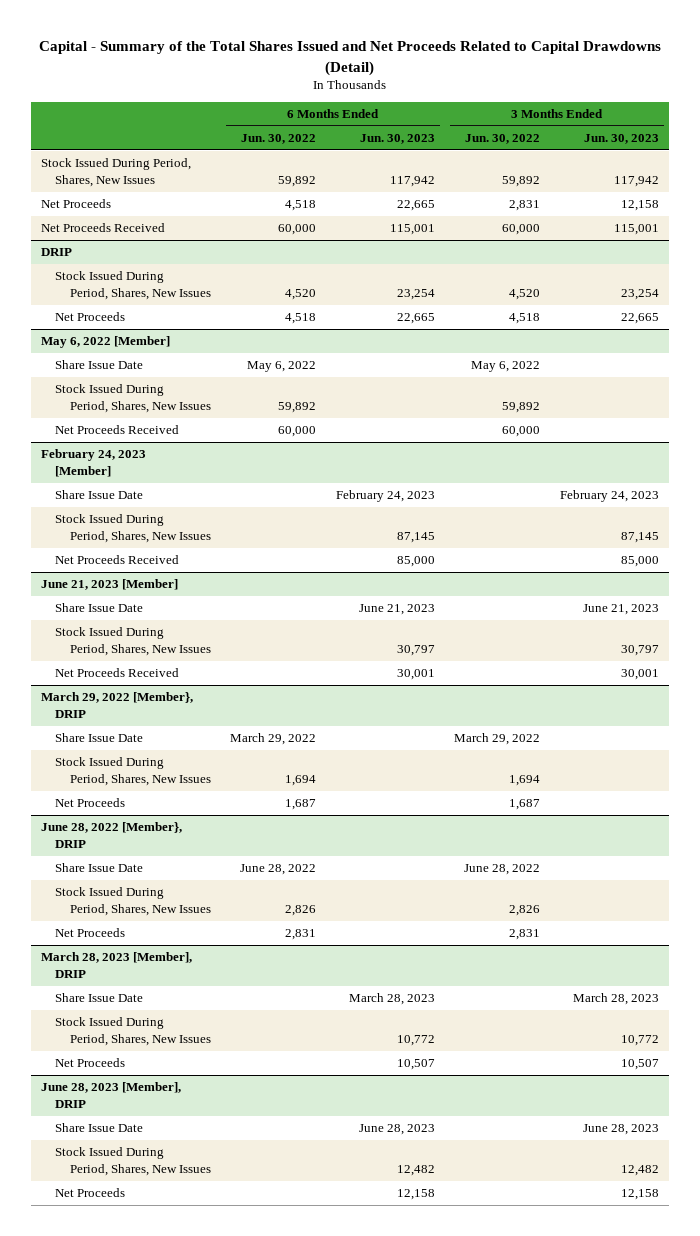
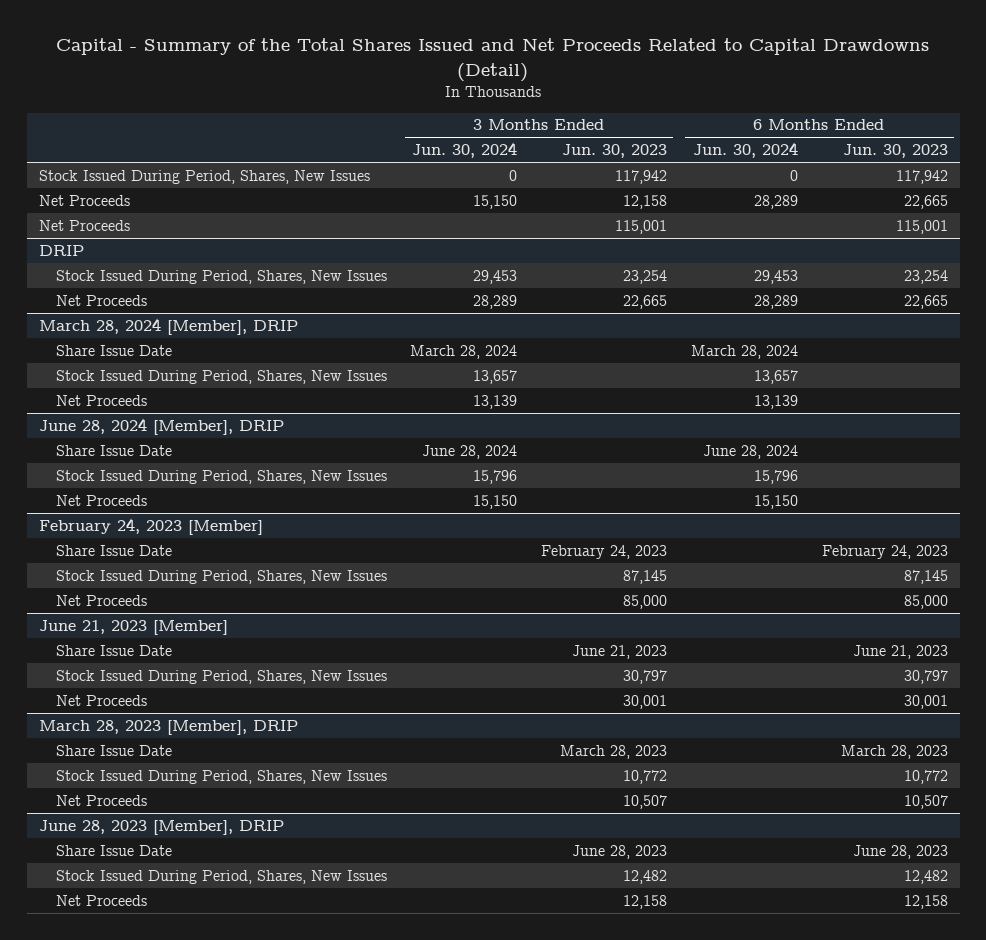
- | 6 Months Ended Jun. 30, 2022 | 6 Months Ended Jun. 30, 2023 | 3 Months Ended Jun. 30, 2022 | 3 Months Ended Jun. 30, 2023
+ | 3 Months Ended Jun. 30, 2024 | 3 Months Ended Jun. 30, 2023 | 6 Months Ended Jun. 30, 2024 | 6 Months Ended Jun. 30, 2023
- Net Proceeds Received | 60,000 | 115,001 | 60,000 | 115,001
+ Net Proceeds | | 115,001 | | 115,001
- May 6, 2022 [Member]
+ March 28, 2024 [Member], DRIP
- Net Proceeds Received | 60,000 | | 60,000 |
+ Net Proceeds | 13,139 | | 13,139 |
+ June 28, 2024 [Member], DRIP
+ Share Issue Date | June 28, 2024 | | June 28, 2024 |
+ Stock Issued During Period, Shares, New Issues | 15,796 | | 15,796 |
+ Net Proceeds | 15,150 | | 15,150 |
@ February 24, 2023 [Member]
- Net Proceeds Received | | 85,000 | | 85,000
+ Net Proceeds | | 85,000 | | 85,000
@ June 21, 2023 [Member]
- Net Proceeds Received | | 30,001 | | 30,001
- March 29, 2022 [Member}, DRIP
- Share Issue Date | March 29, 2022 | | March 29, 2022 |
- Stock Issued During Period, Shares, New Issues | 1,694 | | 1,694 |
- Net Proceeds | 1,687 | | 1,687 |
- June 28, 2022 [Member}, DRIP
- Share Issue Date | June 28, 2022 | | June 28, 2022 |
- Stock Issued During Period, Shares, New Issues | 2,826 | | 2,826 |
- Net Proceeds | 2,831 | | 2,831 |
@ June 21, 2023 [Member]
+ Net Proceeds | | 30,001 | | 30,001

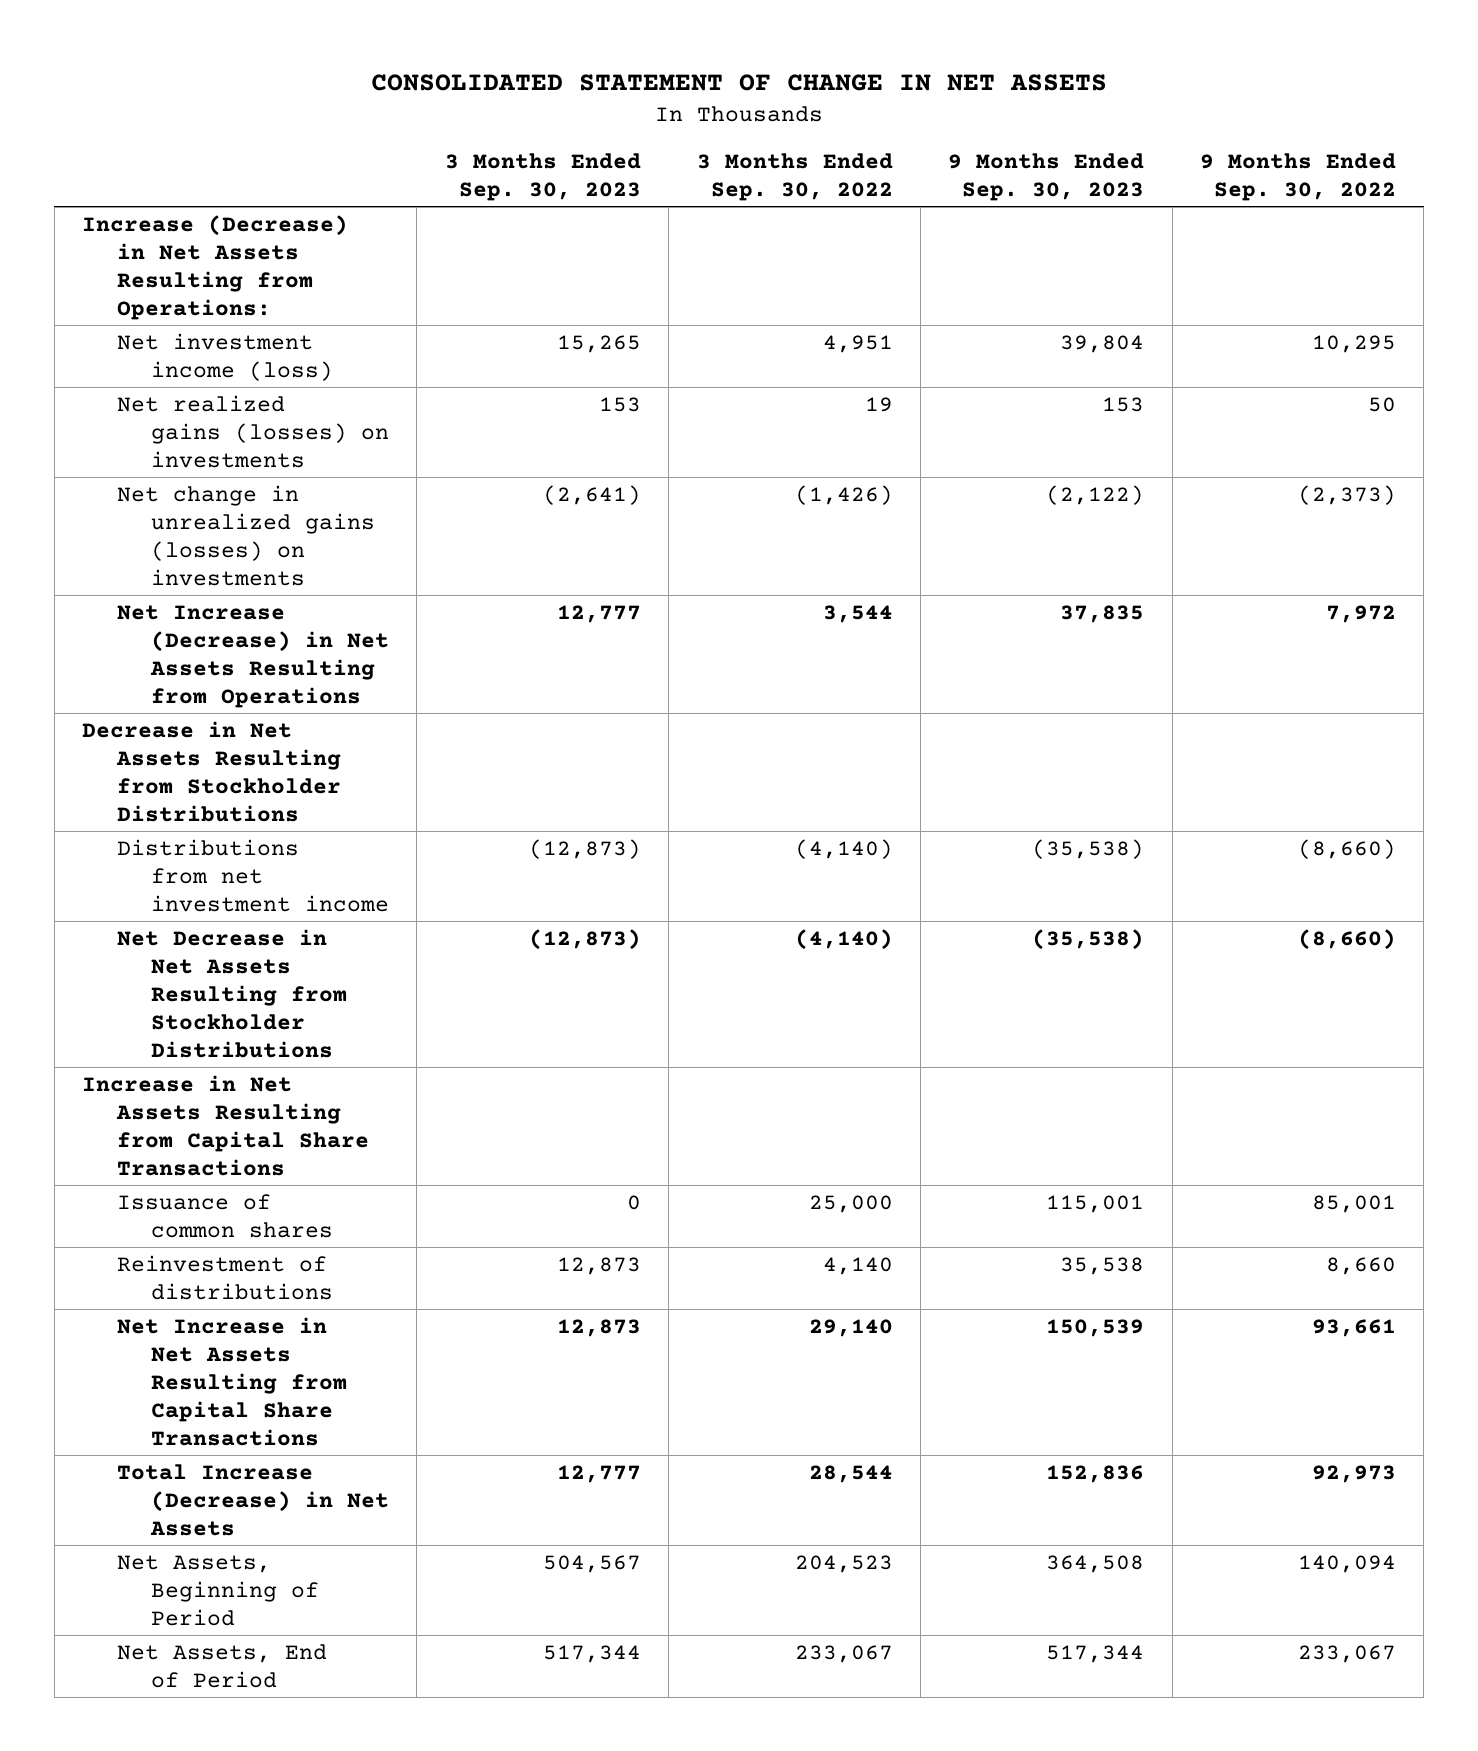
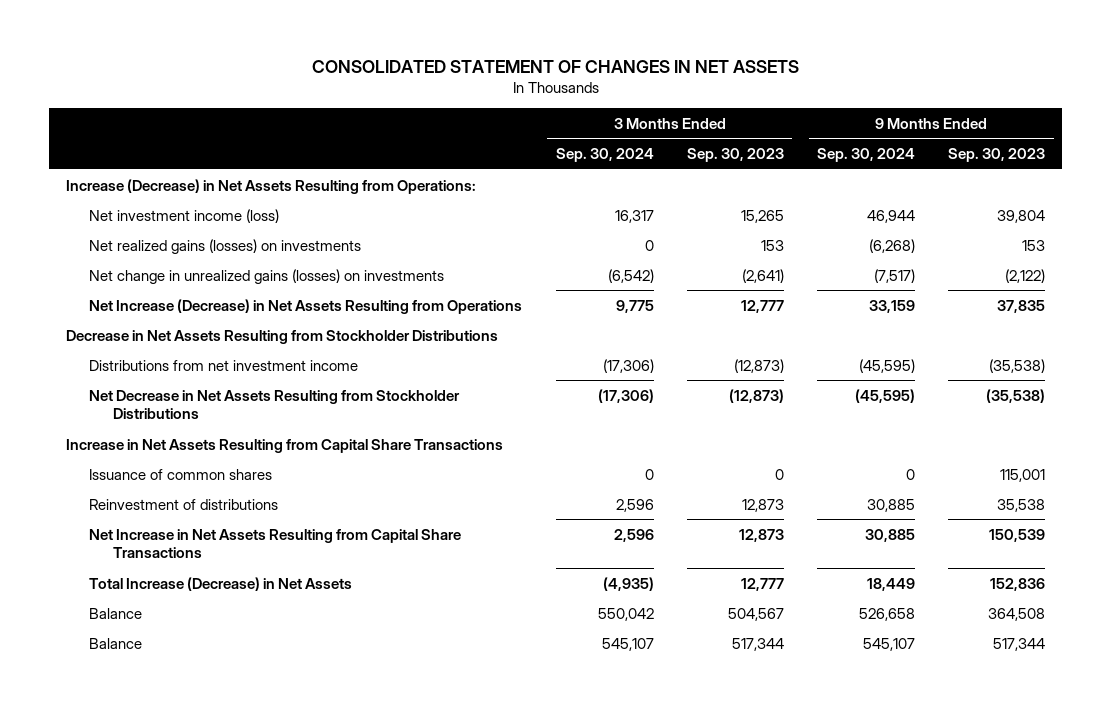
- CONSOLIDATED STATEMENT OF CHANGE IN NET ASSETS
+ CONSOLIDATED STATEMENT OF CHANGES IN NET ASSETS
- | 3 Months Ended Sep. 30, 2023 | 3 Months Ended Sep. 30, 2022 | 9 Months Ended Sep. 30, 2023 | 9 Months Ended Sep. 30, 2022
+ | 3 Months Ended Sep. 30, 2024 | 3 Months Ended Sep. 30, 2023 | 9 Months Ended Sep. 30, 2024 | 9 Months Ended Sep. 30, 2023
- Net Assets, Beginning of Period | 504,567 | 204,523 | 364,508 | 140,094
- Net Assets, End of Period | 517,344 | 233,067 | 517,344 | 233,067
+ Balance | 550,042 | 504,567 | 526,658 | 364,508
+ Balance | 545,107 | 517,344 | 545,107 | 517,344

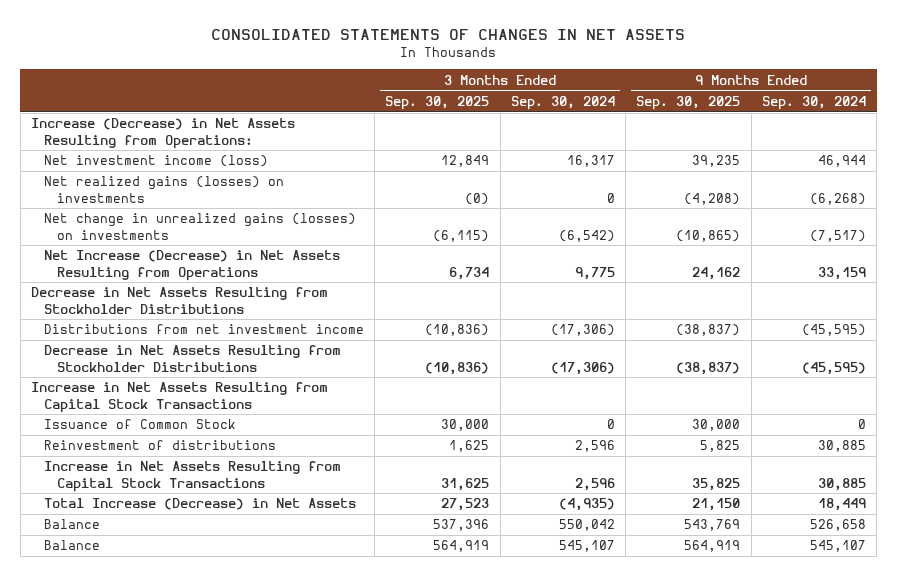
- CONSOLIDATED STATEMENT OF CHANGES IN NET ASSETS
+ CONSOLIDATED STATEMENTS OF CHANGES IN NET ASSETS
- | 3 Months Ended Sep. 30, 2024 | 3 Months Ended Sep. 30, 2023 | 9 Months Ended Sep. 30, 2024 | 9 Months Ended Sep. 30, 2023
+ | 3 Months Ended Sep. 30, 2025 | 3 Months Ended Sep. 30, 2024 | 9 Months Ended Sep. 30, 2025 | 9 Months Ended Sep. 30, 2024
- Net Decrease in Net Assets Resulting from Stockholder Distributions | (17,306) | (12,873) | (45,595) | (35,538)
- Increase in Net Assets Resulting from Capital Share Transactions
- Issuance of common shares | 0 | 0 | 0 | 115,001
+ Decrease in Net Assets Resulting from Stockholder Distributions | (10,836) | (17,306) | (38,837) | (45,595)
+ Increase in Net Assets Resulting from Capital Stock Transactions
+ Issuance of Common Stock | 30,000 | 0 | 30,000 | 0
- Net Increase in Net Assets Resulting from Capital Share Transactions | 2,596 | 12,873 | 30,885 | 150,539
+ Increase in Net Assets Resulting from Capital Stock Transactions | 31,625 | 2,596 | 35,825 | 30,885

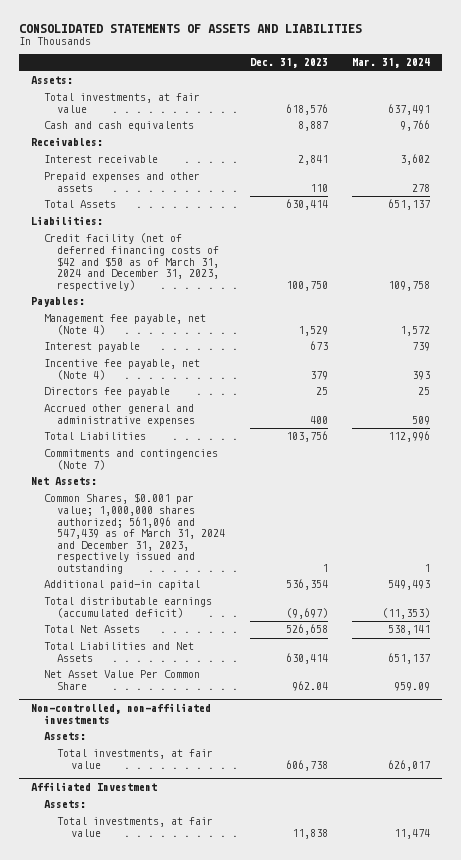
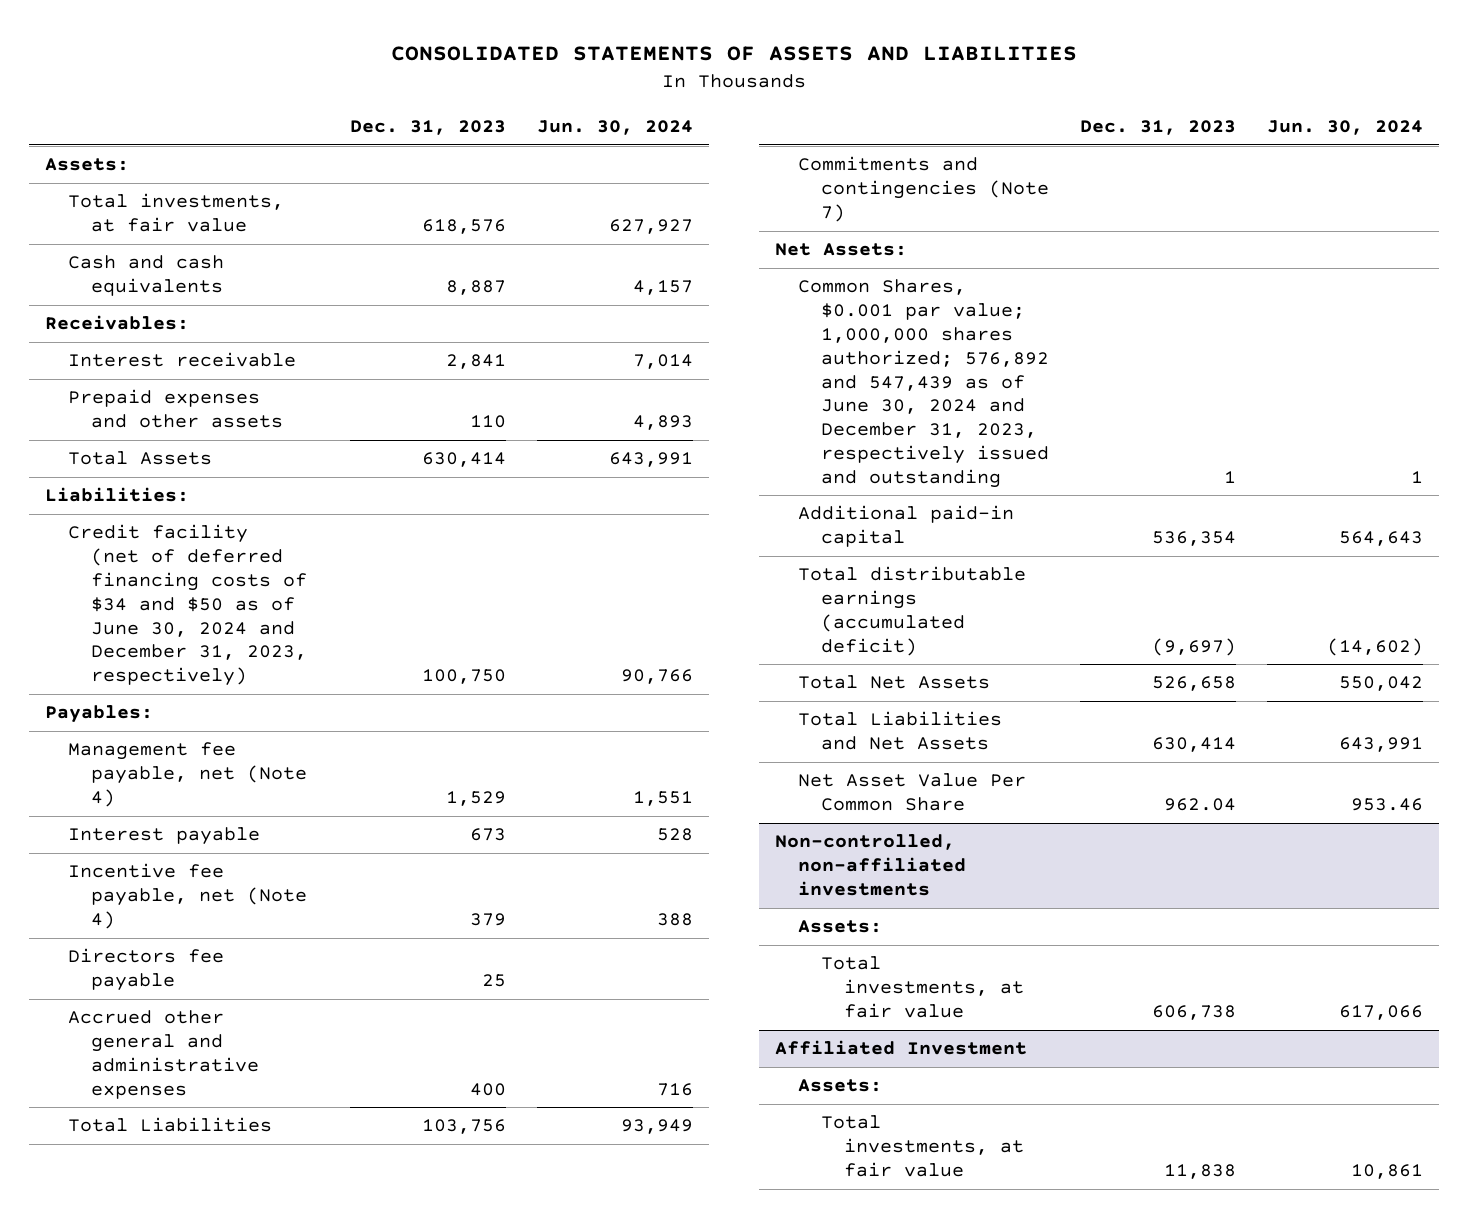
- | Dec. 31, 2023 | Mar. 31, 2024
+ | Dec. 31, 2023 | Jun. 30, 2024
- Credit facility (net of deferred financing costs of $42 and $50 as of March 31, 2024 and December 31, 2023, respectively) | 100,750 | 109,758
+ Credit facility (net of deferred financing costs of $34 and $50 as of June 30, 2024 and December 31, 2023, respectively) | 100,750 | 90,766
- Common Shares, $0.001 par value; 1,000,000 shares authorized; 561,096 and 547,439 as of March 31, 2024 and December 31, 2023, respectively issued and outstanding | 1 | 1
+ Common Shares, $0.001 par value; 1,000,000 shares authorized; 576,892 and 547,439 as of June 30, 2024 and December 31, 2023, respectively issued and outstanding | 1 | 1

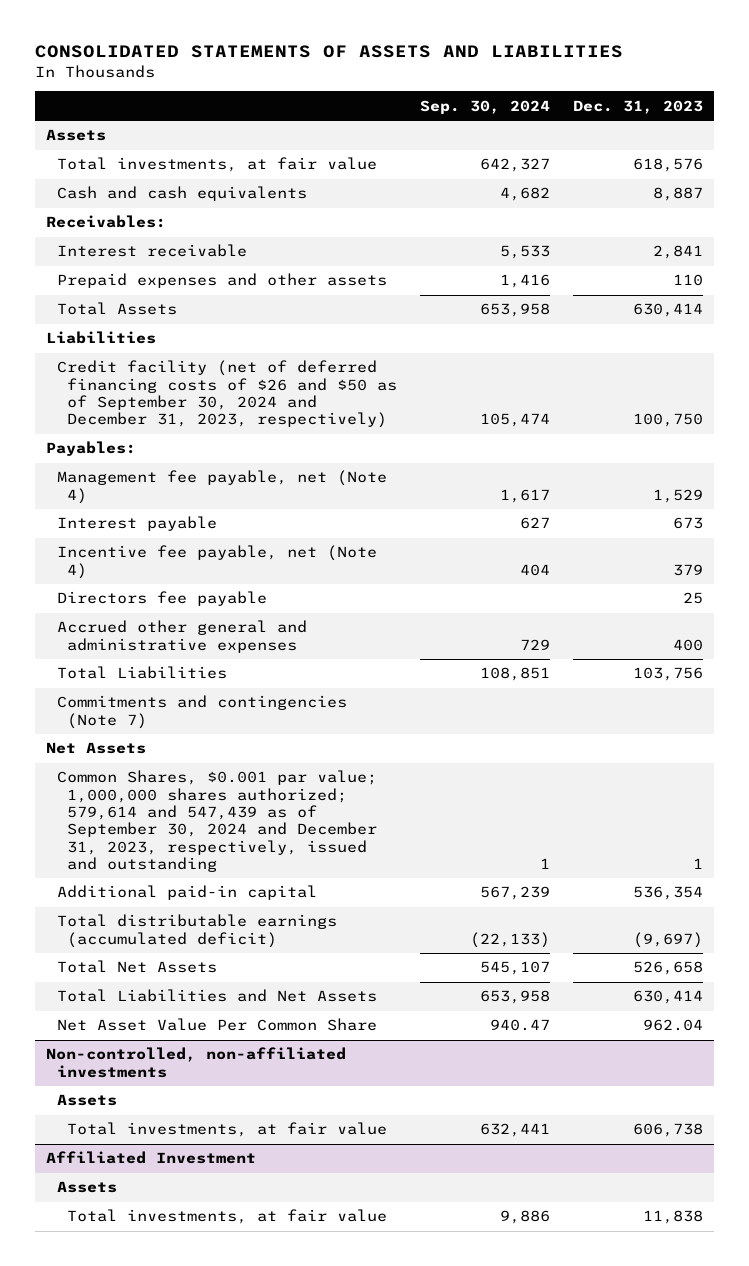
- | Dec. 31, 2023 | Jun. 30, 2024
+ | Sep. 30, 2024 | Dec. 31, 2023
- Assets:
+ Assets
- Liabilities:
- Credit facility (net of deferred financing costs of $34 and $50 as of June 30, 2024 and December 31, 2023, respectively) | 100,750 | 90,766
+ Liabilities
+ Credit facility (net of deferred financing costs of $26 and $50 as of September 30, 2024 and December 31, 2023, respectively) | 105,474 | 100,750
- Net Assets:
- Common Shares, $0.001 par value; 1,000,000 shares authorized; 576,892 and 547,439 as of June 30, 2024 and December 31, 2023, respectively issued and outstanding | 1 | 1
+ Net Assets
+ Common Shares, $0.001 par value; 1,000,000 shares authorized; 579,614 and 547,439 as of September 30, 2024 and December 31, 2023, respectively, issued and outstanding | 1 | 1
@ Non-controlled, non-affiliated investments
- Assets:
+ Assets
@ Affiliated Investment
- Assets:
+ Assets

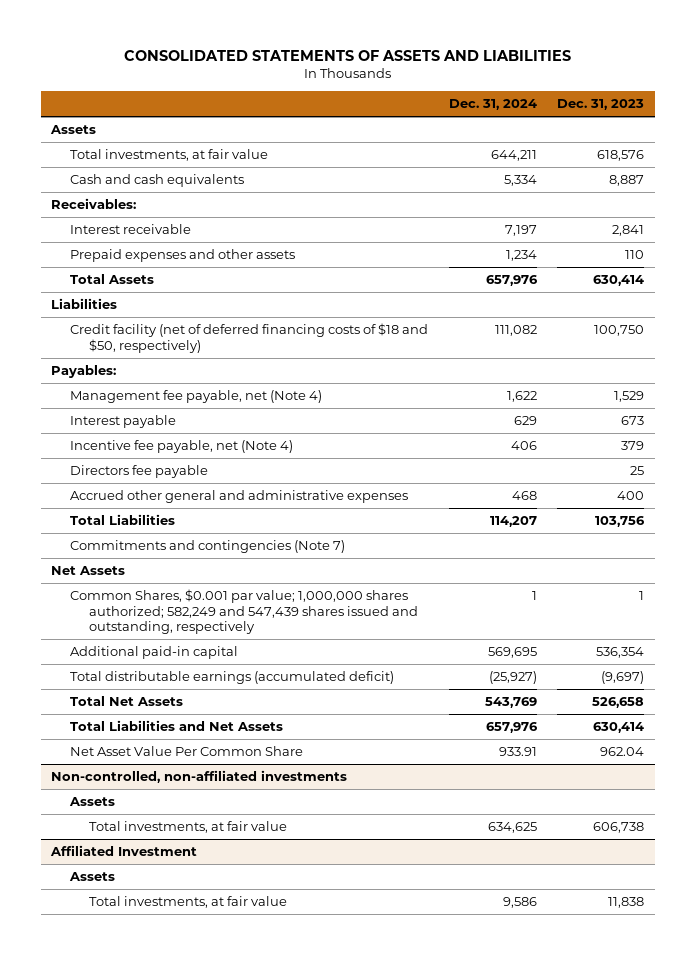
- | Sep. 30, 2024 | Dec. 31, 2023
+ | Dec. 31, 2024 | Dec. 31, 2023
- Credit facility (net of deferred financing costs of $26 and $50 as of September 30, 2024 and December 31, 2023, respectively) | 105,474 | 100,750
+ Credit facility (net of deferred financing costs of $18 and $50, respectively) | 111,082 | 100,750
- Common Shares, $0.001 par value; 1,000,000 shares authorized; 579,614 and 547,439 as of September 30, 2024 and December 31, 2023, respectively, issued and outstanding | 1 | 1
+ Common Shares, $0.001 par value; 1,000,000 shares authorized; 582,249 and 547,439 shares issued and outstanding, respectively | 1 | 1

